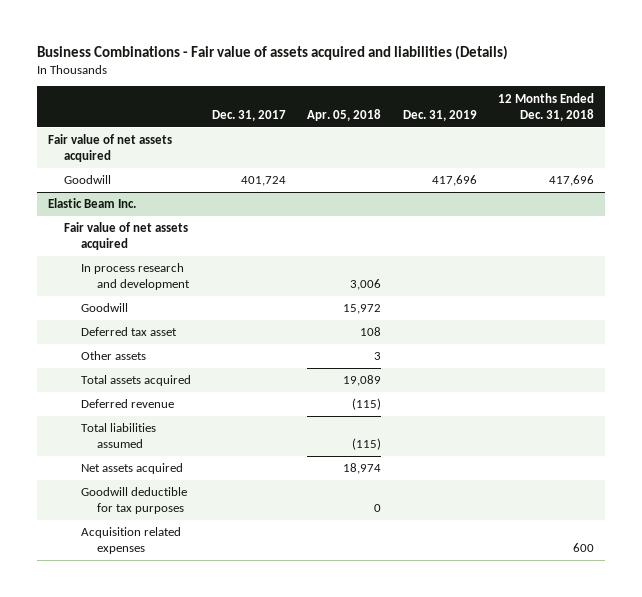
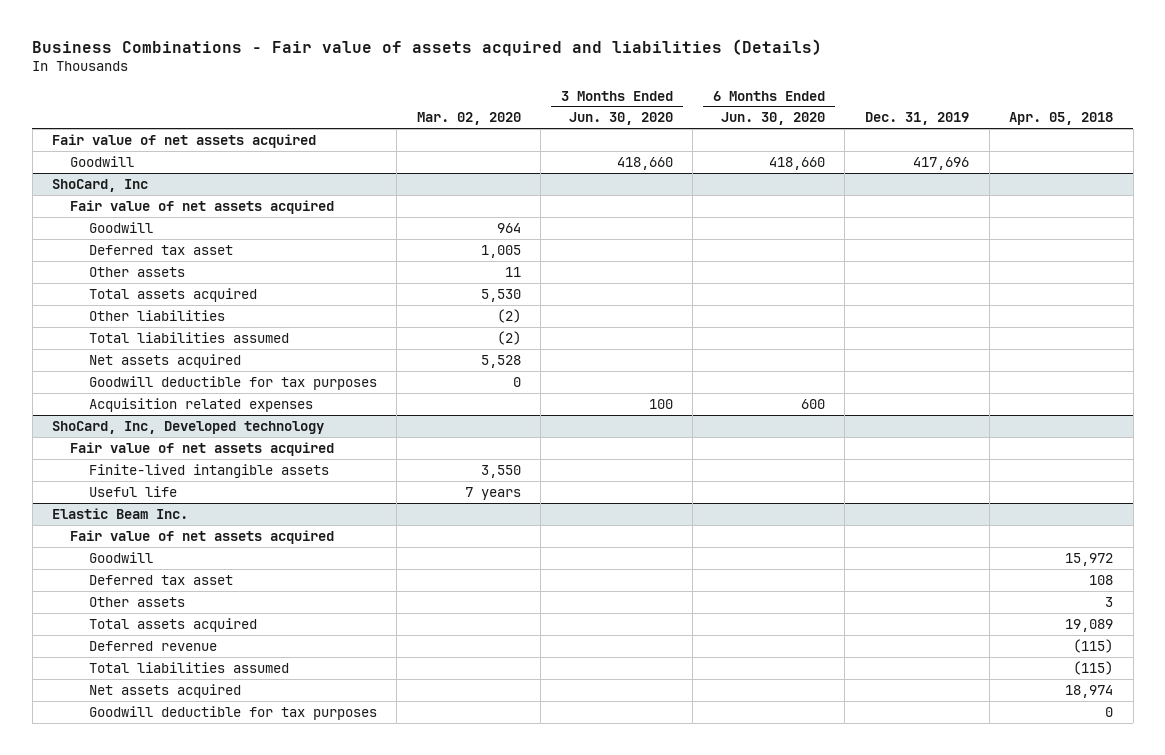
- | Dec. 31, 2017 | Apr. 05, 2018 | Dec. 31, 2019 | 12 Months Ended Dec. 31, 2018
+ | Mar. 02, 2020 | 3 Months Ended Jun. 30, 2020 | 6 Months Ended Jun. 30, 2020 | Dec. 31, 2019 | Apr. 05, 2018
+ ShoCard, Inc
+ Fair value of net assets acquired
+ Goodwill | 964 | | | |
+ Deferred tax asset | 1,005 | | | |
+ Other assets | 11 | | | |
+ Total assets acquired | 5,530 | | | |
+ Other liabilities | (2) | | | |
+ Total liabilities assumed | (2) | | | |
+ Net assets acquired | 5,528 | | | |
+ Goodwill deductible for tax purposes | 0 | | | |
+ Acquisition related expenses | | 100 | 600 | |
+ ShoCard, Inc, Developed technology
+ Fair value of net assets acquired
+ Finite-lived intangible assets | 3,550 | | | |
+ Useful life | 7 years | | | |
@ Elastic Beam Inc.
- In process research and development | | 3,006 | |
- Acquisition related expenses | | | | 600

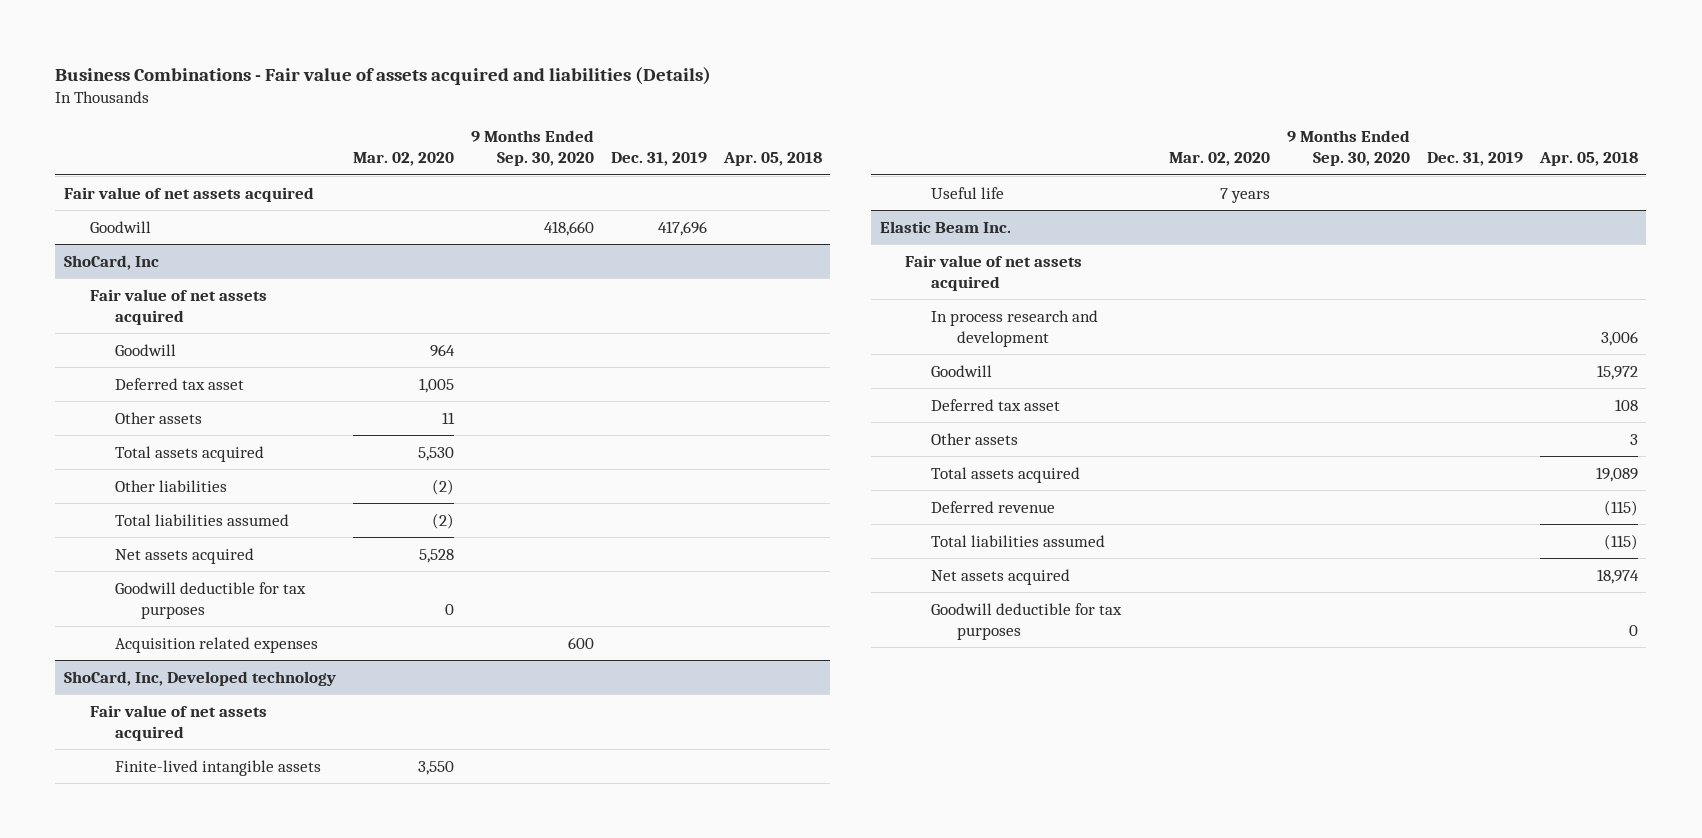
- | Mar. 02, 2020 | 3 Months Ended Jun. 30, 2020 | 6 Months Ended Jun. 30, 2020 | Dec. 31, 2019 | Apr. 05, 2018
+ | Mar. 02, 2020 | 9 Months Ended Sep. 30, 2020 | Dec. 31, 2019 | Apr. 05, 2018
@ Elastic Beam Inc.
+ In process research and development | | | | 3,006

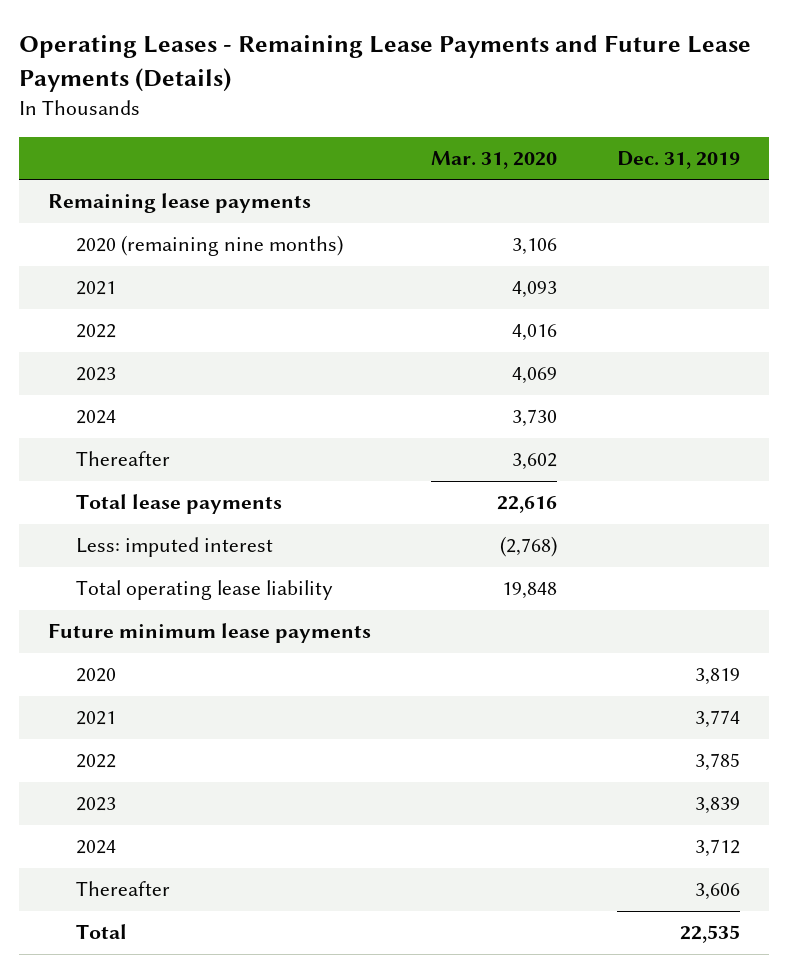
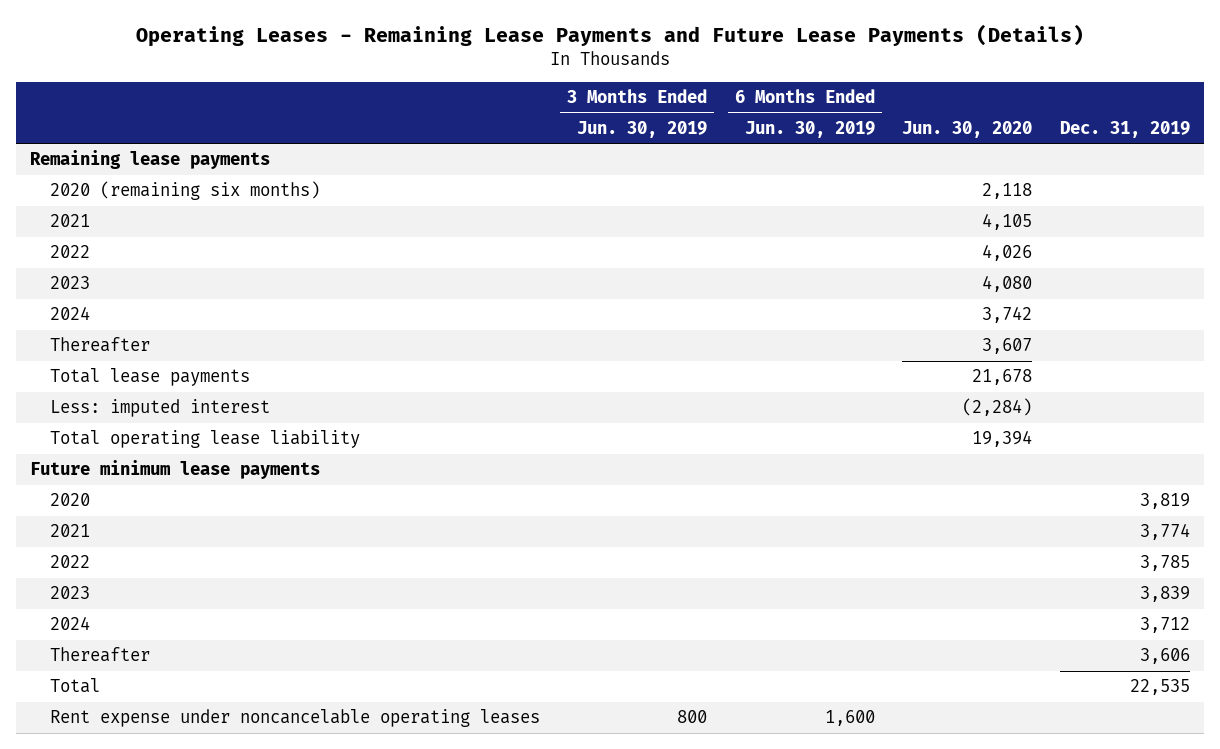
- | Mar. 31, 2020 | Dec. 31, 2019
+ | 3 Months Ended Jun. 30, 2019 | 6 Months Ended Jun. 30, 2019 | Jun. 30, 2020 | Dec. 31, 2019
- 2020 (remaining nine months) | 3,106 |
+ 2020 (remaining six months) | | | 2,118 |
+ Rent expense under noncancelable operating leases | 800 | 1,600 | |

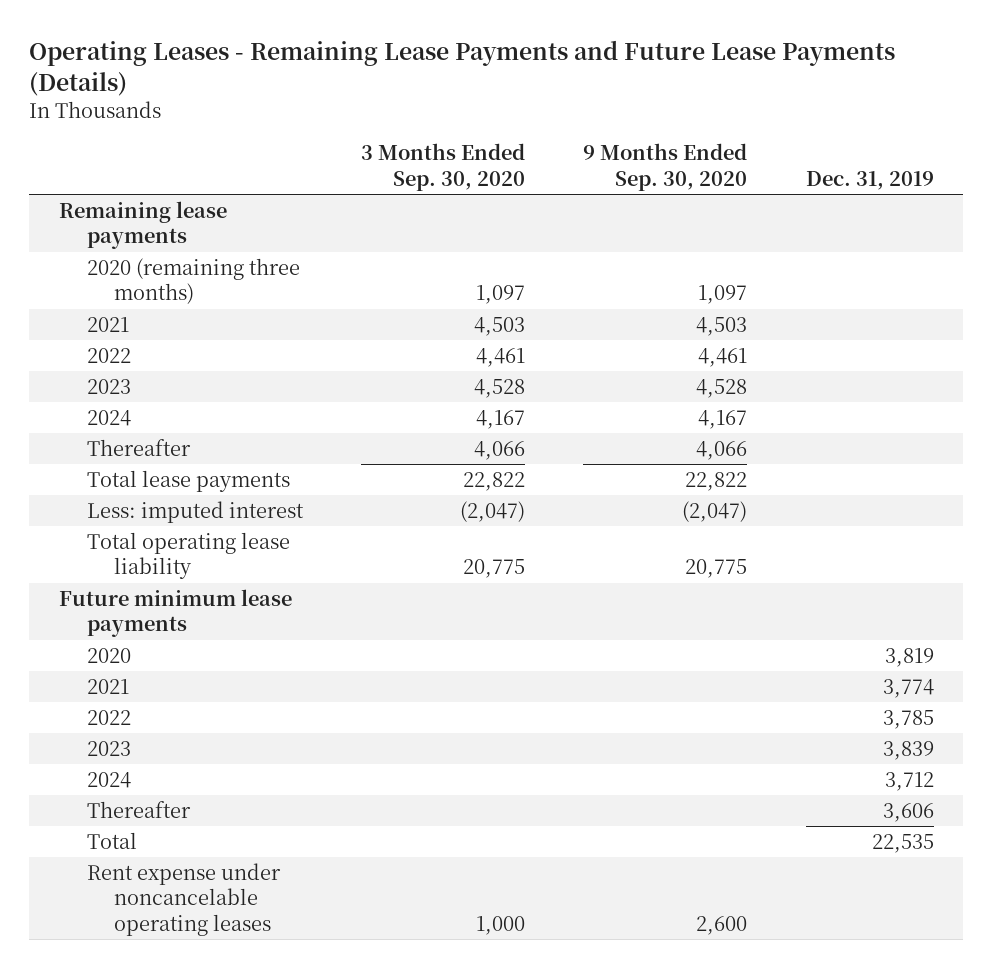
- | 3 Months Ended Jun. 30, 2019 | 6 Months Ended Jun. 30, 2019 | Jun. 30, 2020 | Dec. 31, 2019
+ | 3 Months Ended Sep. 30, 2020 | 9 Months Ended Sep. 30, 2020 | Dec. 31, 2019
- 2020 (remaining six months) | | | 2,118 |
+ 2020 (remaining three months) | 1,097 | 1,097 |

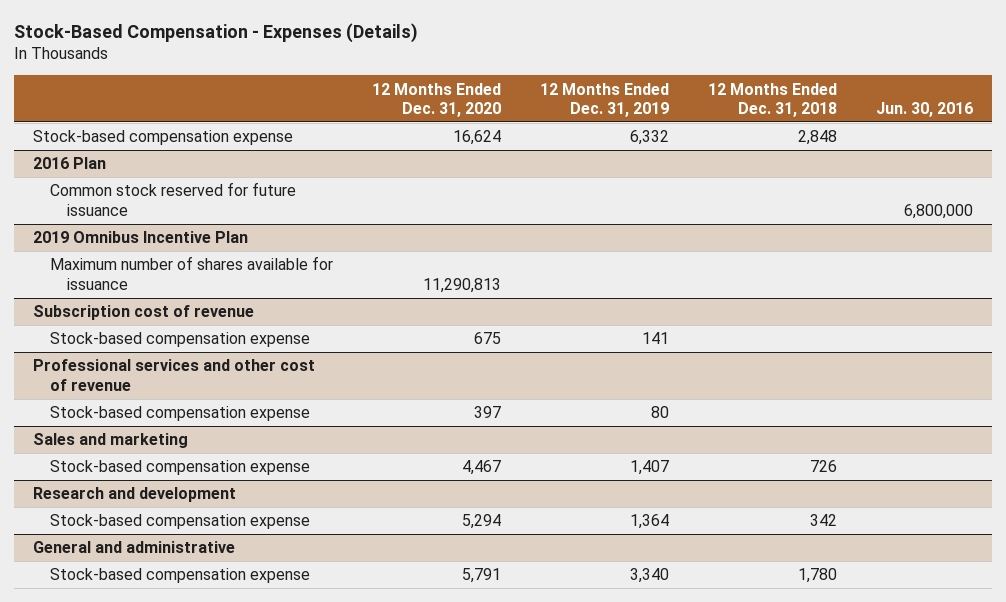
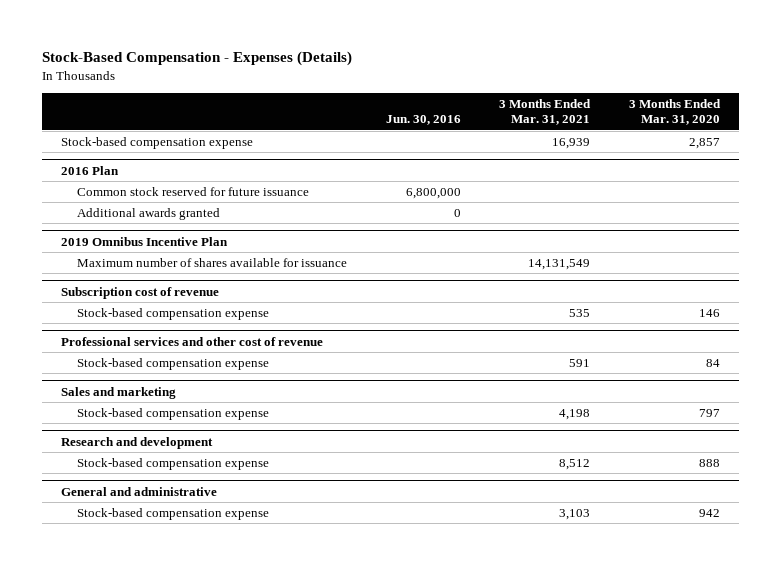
- | 12 Months Ended Dec. 31, 2020 | 12 Months Ended Dec. 31, 2019 | 12 Months Ended Dec. 31, 2018 | Jun. 30, 2016
+ | Jun. 30, 2016 | 3 Months Ended Mar. 31, 2021 | 3 Months Ended Mar. 31, 2020
@ 2016 Plan
+ Additional awards granted | 0 | |

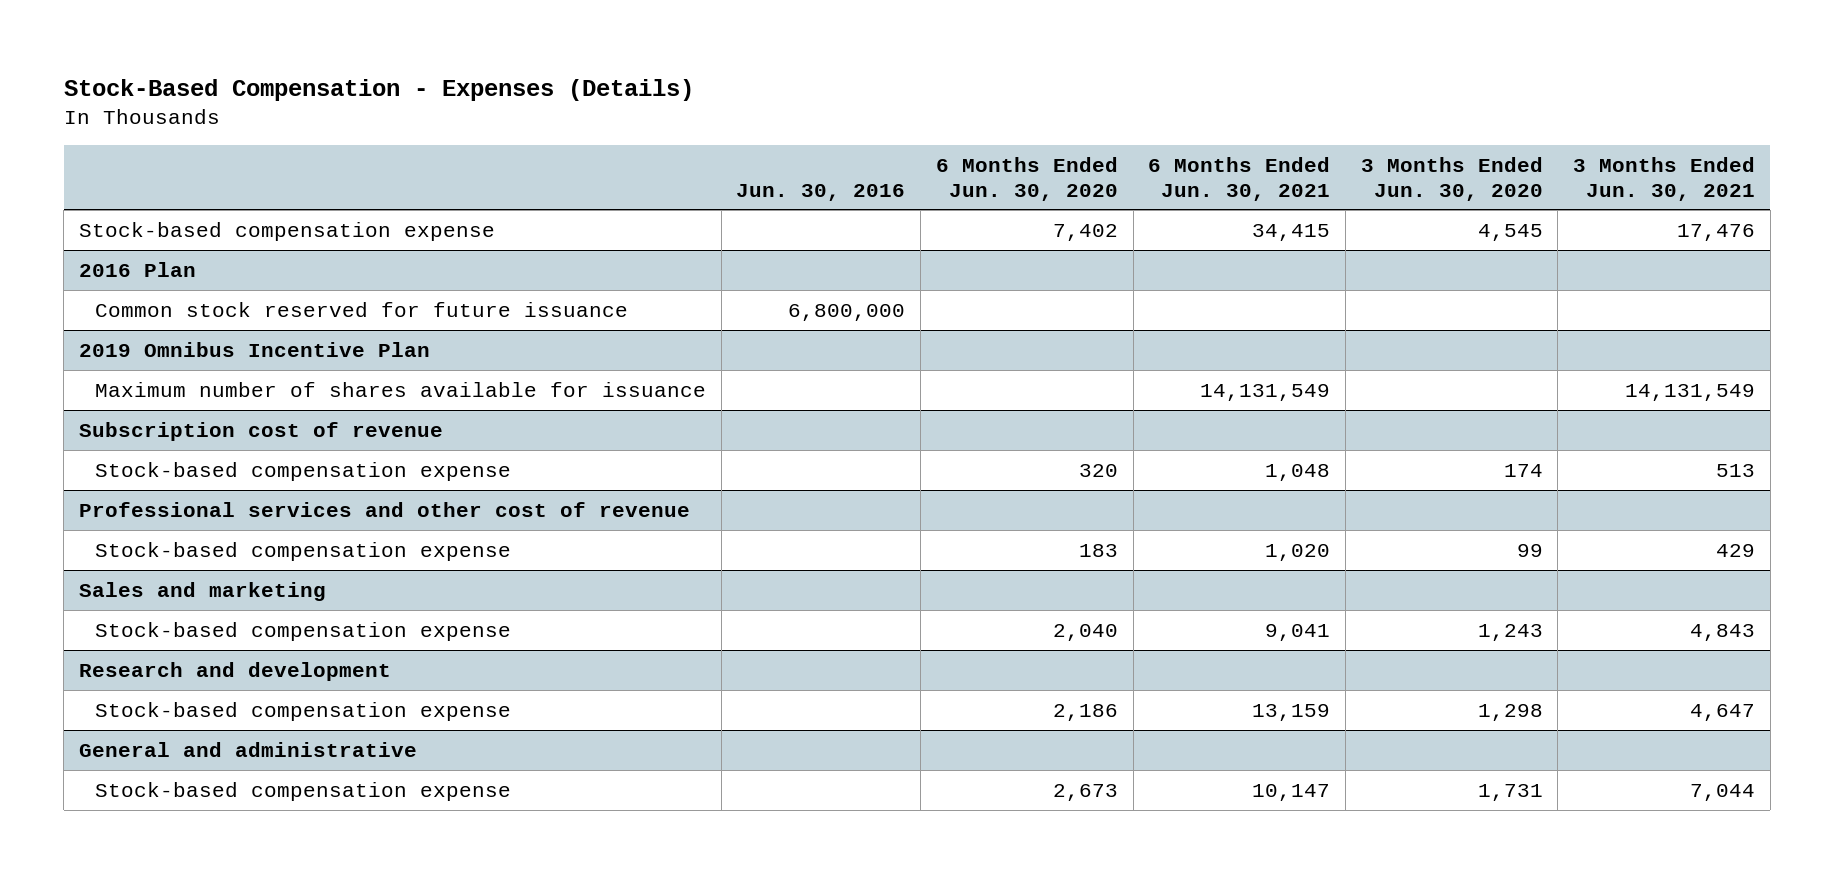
- | Jun. 30, 2016 | 3 Months Ended Mar. 31, 2021 | 3 Months Ended Mar. 31, 2020
+ | Jun. 30, 2016 | 6 Months Ended Jun. 30, 2020 | 6 Months Ended Jun. 30, 2021 | 3 Months Ended Jun. 30, 2020 | 3 Months Ended Jun. 30, 2021
@ 2016 Plan
- Additional awards granted | 0 | |

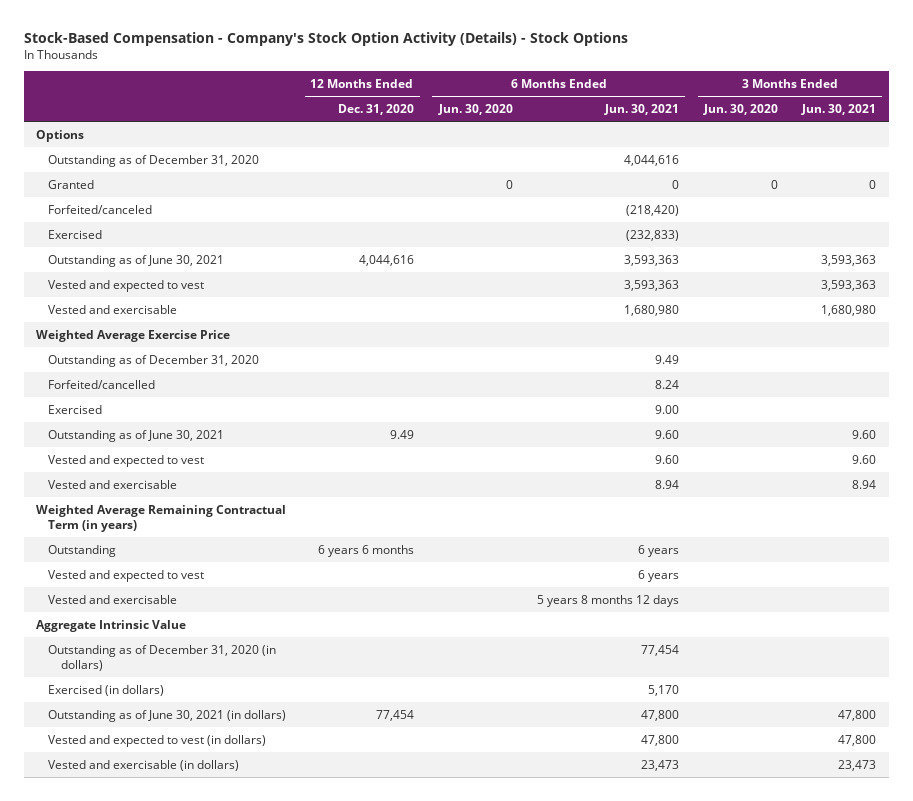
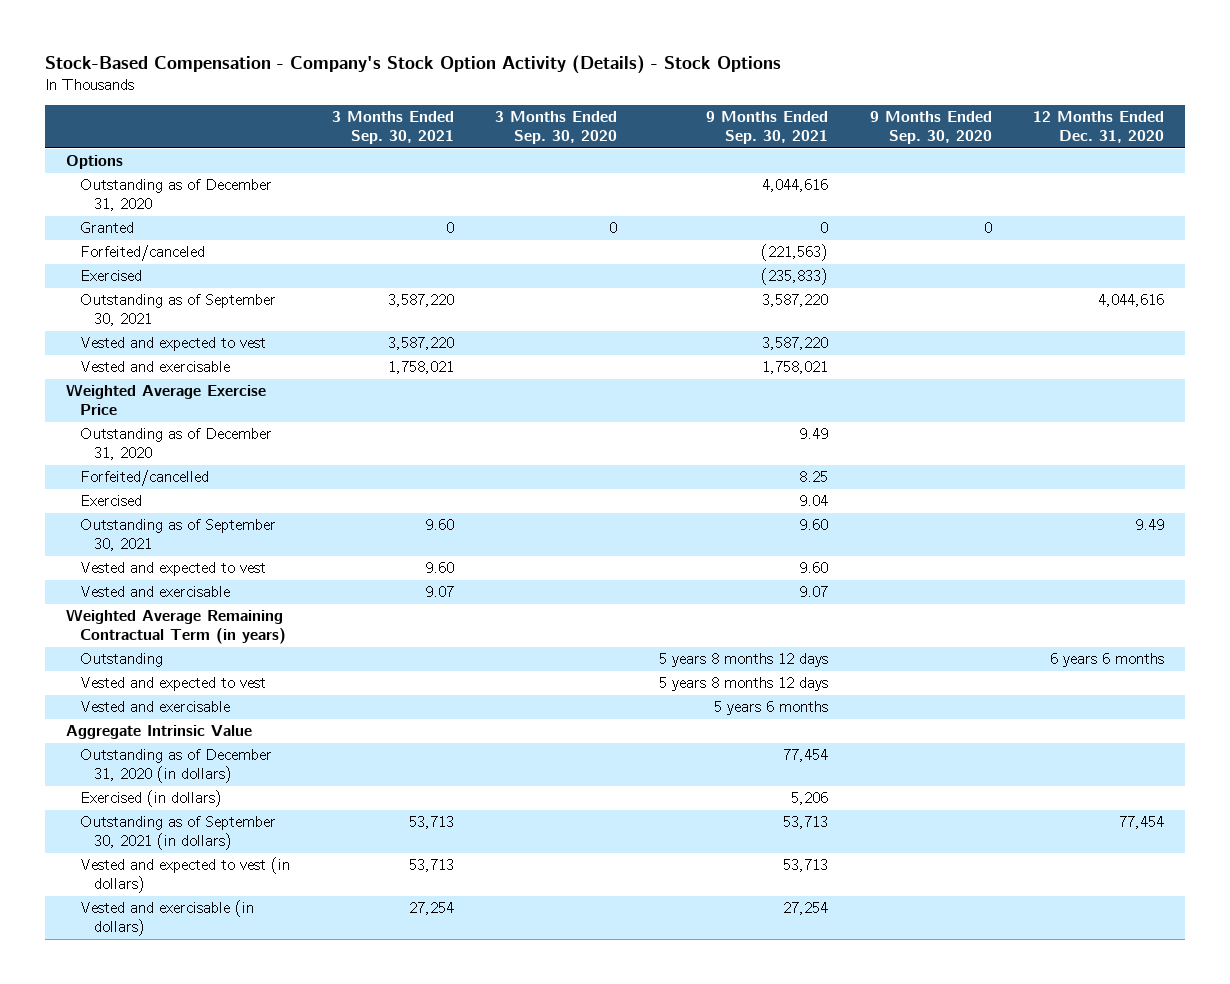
- | 12 Months Ended Dec. 31, 2020 | 6 Months Ended Jun. 30, 2020 | 6 Months Ended Jun. 30, 2021 | 3 Months Ended Jun. 30, 2020 | 3 Months Ended Jun. 30, 2021
+ | 3 Months Ended Sep. 30, 2021 | 3 Months Ended Sep. 30, 2020 | 9 Months Ended Sep. 30, 2021 | 9 Months Ended Sep. 30, 2020 | 12 Months Ended Dec. 31, 2020
- Outstanding as of June 30, 2021 | 4,044,616 | | 3,593,363 | | 3,593,363
+ Outstanding as of September 30, 2021 | 3,587,220 | | 3,587,220 | | 4,044,616
- Outstanding as of June 30, 2021 | 9.49 | | 9.60 | | 9.60
+ Outstanding as of September 30, 2021 | 9.60 | | 9.60 | | 9.49
- Outstanding as of June 30, 2021 (in dollars) | 77,454 | | 47,800 | | 47,800
+ Outstanding as of September 30, 2021 (in dollars) | 53,713 | | 53,713 | | 77,454

